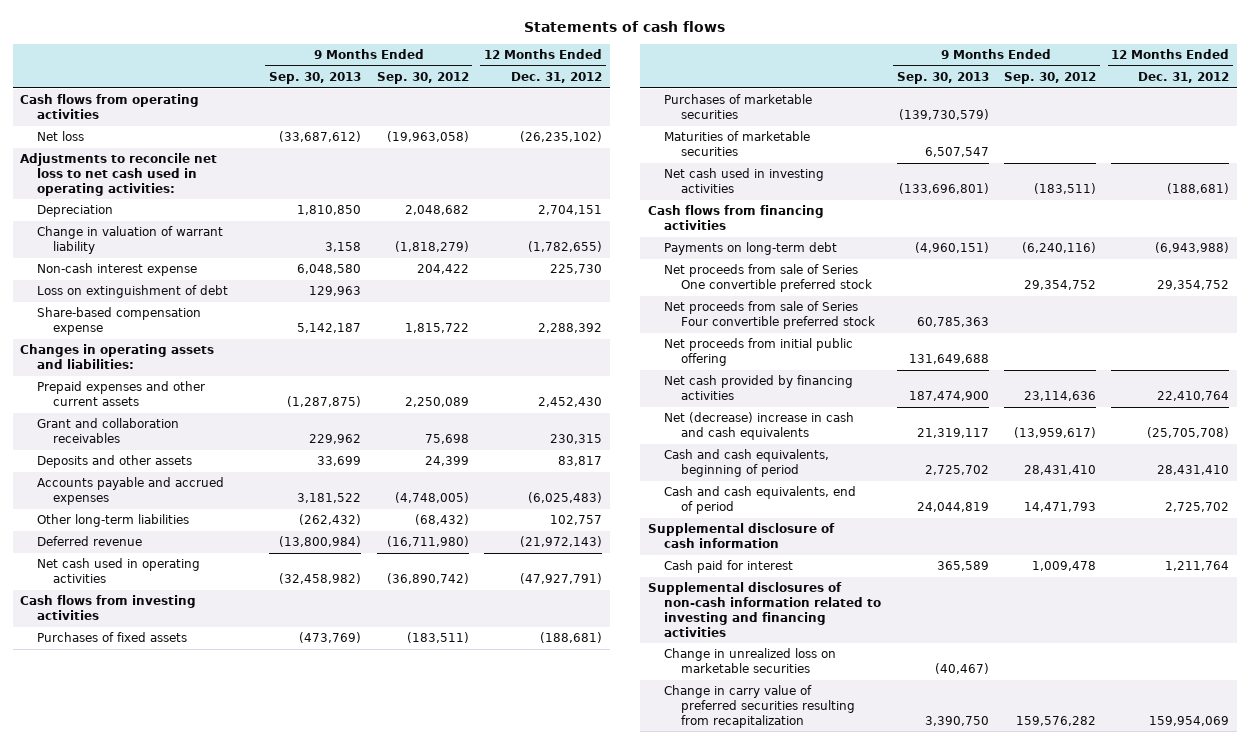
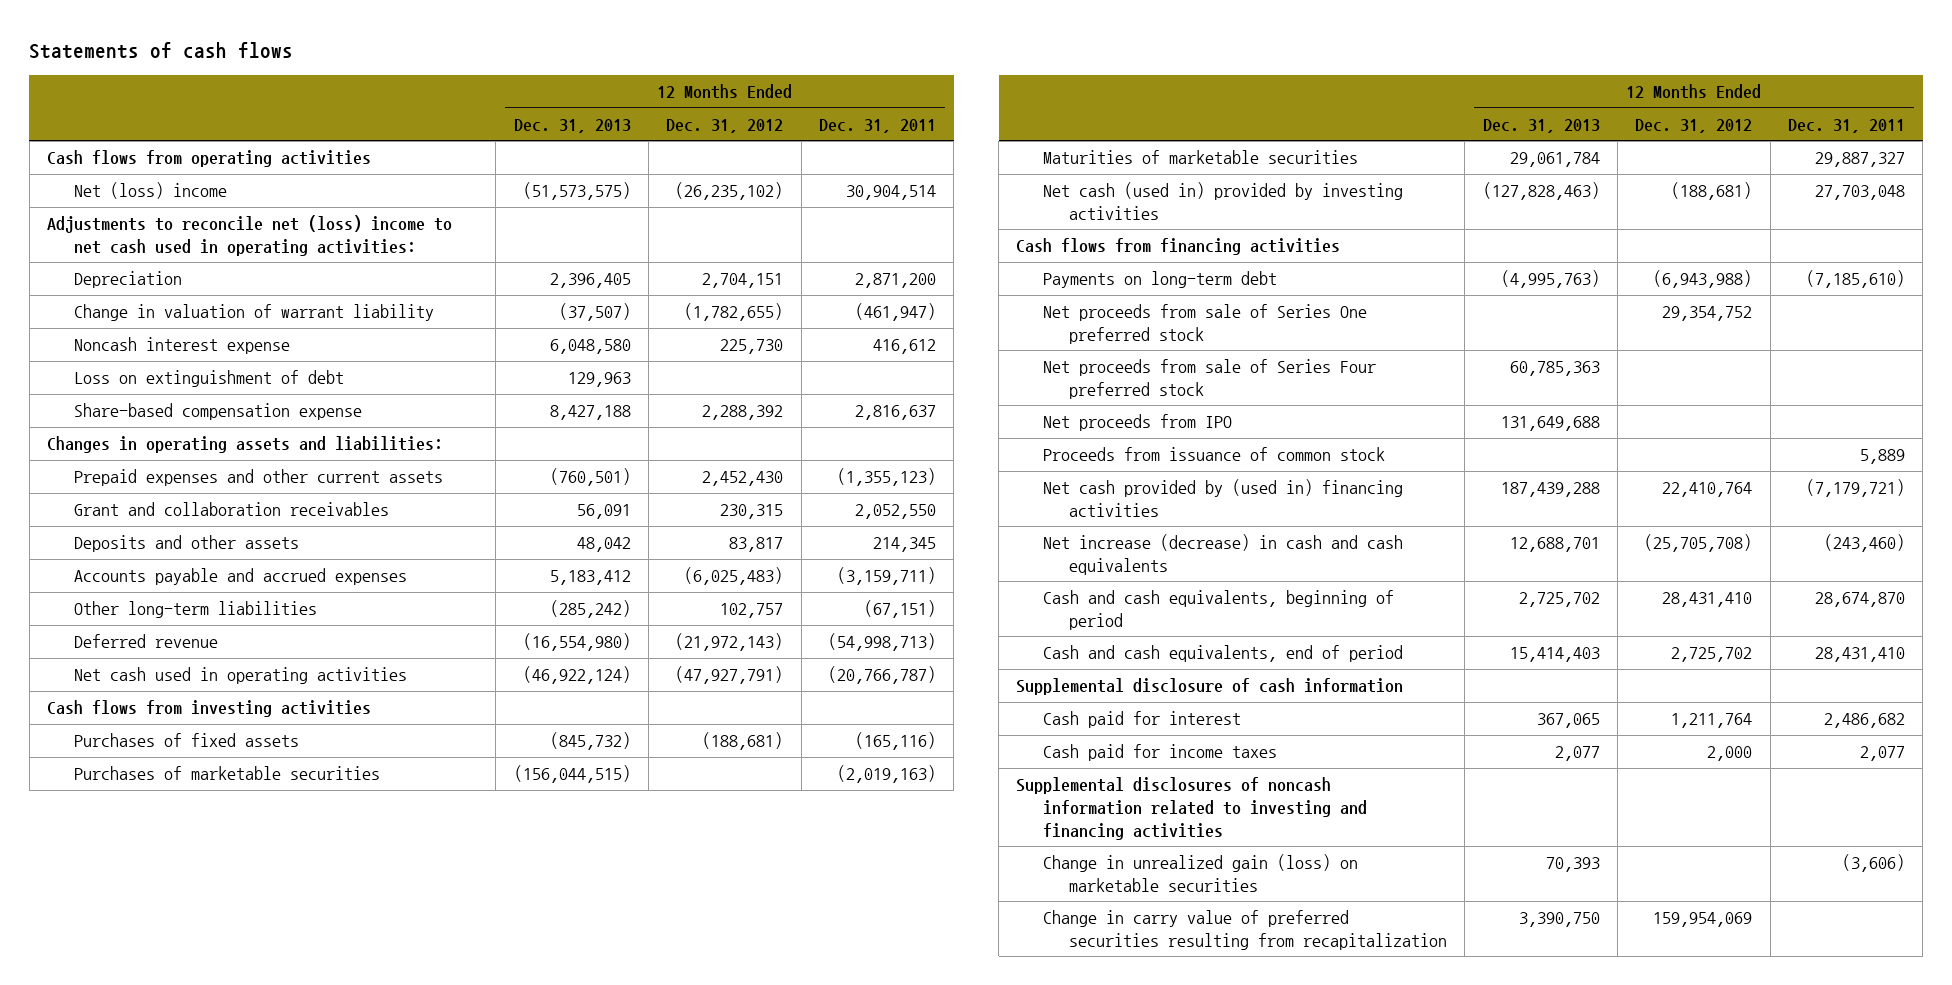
- | 9 Months Ended Sep. 30, 2013 | 9 Months Ended Sep. 30, 2012 | 12 Months Ended Dec. 31, 2012
+ | 12 Months Ended Dec. 31, 2013 | 12 Months Ended Dec. 31, 2012 | 12 Months Ended Dec. 31, 2011
- Net loss | (33,687,612) | (19,963,058) | (26,235,102)
- Adjustments to reconcile net loss to net cash used in operating activities:
+ Net (loss) income | (51,573,575) | (26,235,102) | 30,904,514
+ Adjustments to reconcile net (loss) income to net cash used in operating activities:
- Non-cash interest expense | 6,048,580 | 204,422 | 225,730
+ Noncash interest expense | 6,048,580 | 225,730 | 416,612
- Net cash used in investing activities | (133,696,801) | (183,511) | (188,681)
+ Net cash (used in) provided by investing activities | (127,828,463) | (188,681) | 27,703,048
- Net proceeds from sale of Series One convertible preferred stock | | 29,354,752 | 29,354,752
- Net proceeds from sale of Series Four convertible preferred stock | 60,785,363 | |
- Net proceeds from initial public offering | 131,649,688 | |
- Net cash provided by financing activities | 187,474,900 | 23,114,636 | 22,410,764
- Net (decrease) increase in cash and cash equivalents | 21,319,117 | (13,959,617) | (25,705,708)
+ Net proceeds from sale of Series One preferred stock | | 29,354,752 |
+ Net proceeds from sale of Series Four preferred stock | 60,785,363 | |
+ Net proceeds from IPO | 131,649,688 | |
+ Proceeds from issuance of common stock | | | 5,889
+ Net cash provided by (used in) financing activities | 187,439,288 | 22,410,764 | (7,179,721)
+ Net increase (decrease) in cash and cash equivalents | 12,688,701 | (25,705,708) | (243,460)
- Supplemental disclosures of non-cash information related to investing and financing activities
- Change in unrealized loss on marketable securities | (40,467) | |
+ Cash paid for income taxes | 2,077 | 2,000 | 2,077
+ Supplemental disclosures of noncash information related to investing and financing activities
+ Change in unrealized gain (loss) on marketable securities | 70,393 | | (3,606)

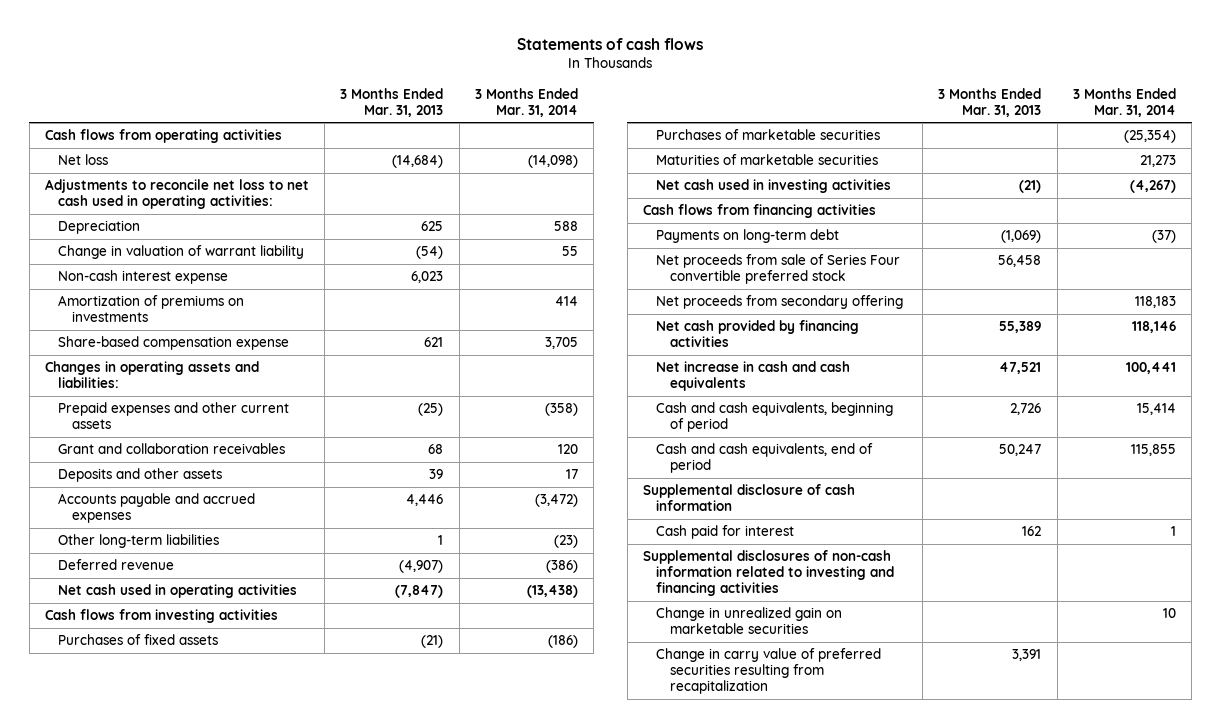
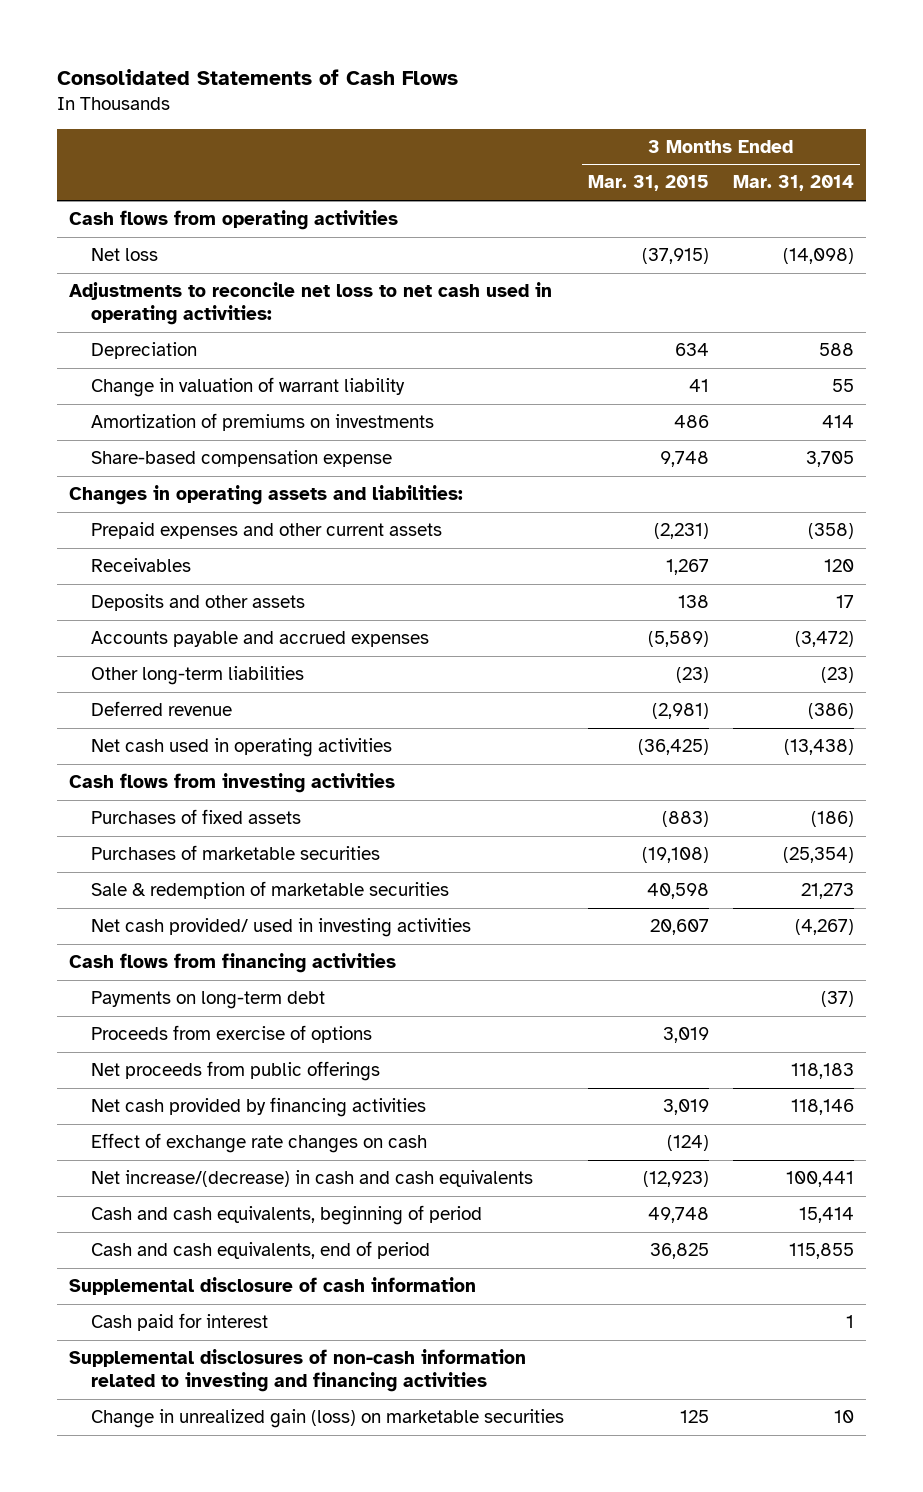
- Statements of cash flows
+ Consolidated Statements of Cash Flows
- | 3 Months Ended Mar. 31, 2013 | 3 Months Ended Mar. 31, 2014
+ | 3 Months Ended Mar. 31, 2015 | 3 Months Ended Mar. 31, 2014
- Non-cash interest expense | 6,023 |
- Grant and collaboration receivables | 68 | 120
+ Receivables | 1,267 | 120
- Maturities of marketable securities | | 21,273
- Net cash used in investing activities | (21) | (4,267)
+ Sale & redemption of marketable securities | 40,598 | 21,273
+ Net cash provided/ used in investing activities | 20,607 | (4,267)
- Net proceeds from sale of Series Four convertible preferred stock | 56,458 |
- Net proceeds from secondary offering | | 118,183
+ Proceeds from exercise of options | 3,019 |
+ Net proceeds from public offerings | | 118,183
- Net increase in cash and cash equivalents | 47,521 | 100,441
+ Effect of exchange rate changes on cash | (124) |
+ Net increase/(decrease) in cash and cash equivalents | (12,923) | 100,441
- Change in unrealized gain on marketable securities | | 10
- Change in carry value of preferred securities resulting from recapitalization | 3,391 |
+ Change in unrealized gain (loss) on marketable securities | 125 | 10

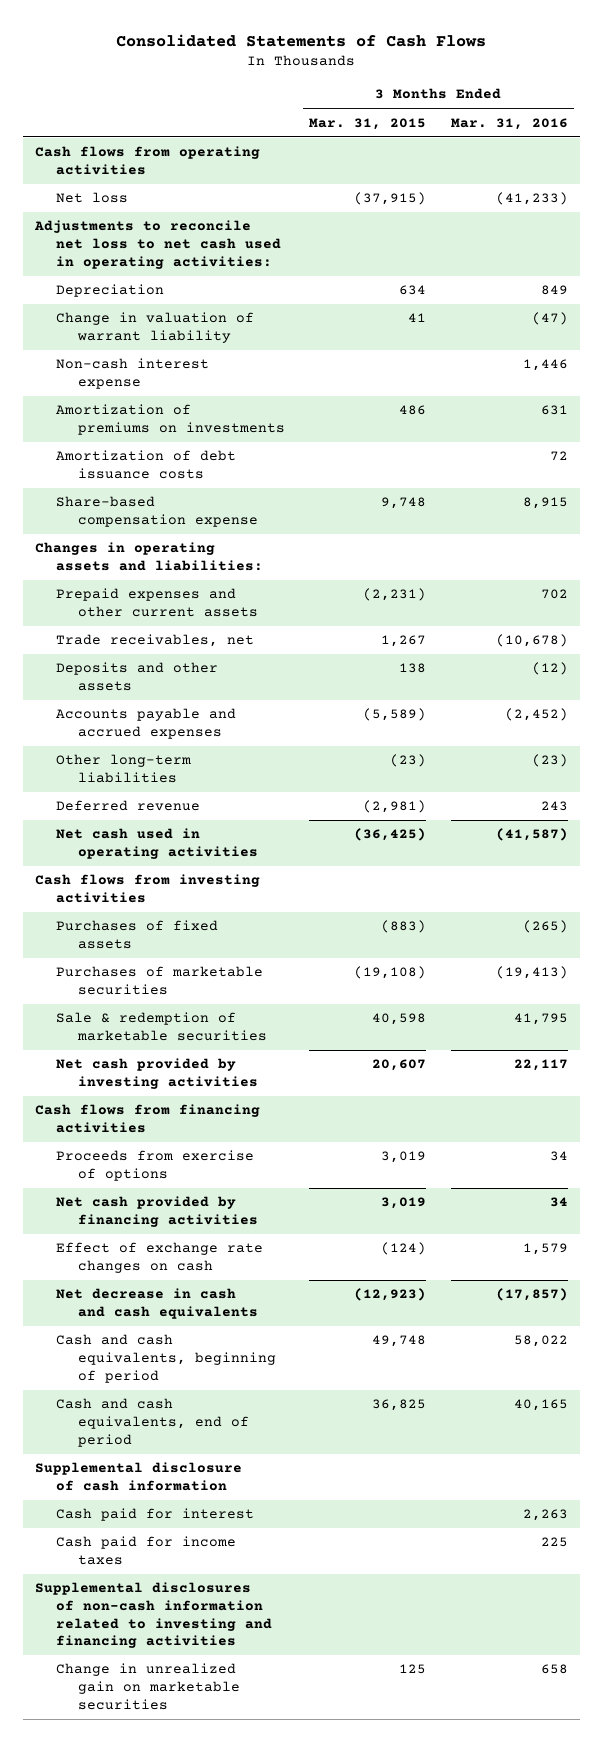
- | 3 Months Ended Mar. 31, 2015 | 3 Months Ended Mar. 31, 2014
+ | 3 Months Ended Mar. 31, 2015 | 3 Months Ended Mar. 31, 2016
+ Non-cash interest expense | | 1,446
+ Amortization of debt issuance costs | | 72
- Receivables | 1,267 | 120
+ Trade receivables, net | 1,267 | (10,678)
- Net cash provided/ used in investing activities | 20,607 | (4,267)
+ Net cash provided by investing activities | 20,607 | 22,117
- Payments on long-term debt | | (37)
- Net proceeds from public offerings | | 118,183
- Net increase/(decrease) in cash and cash equivalents | (12,923) | 100,441
+ Net decrease in cash and cash equivalents | (12,923) | (17,857)
+ Cash paid for income taxes | | 225
- Change in unrealized gain (loss) on marketable securities | 125 | 10
+ Change in unrealized gain on marketable securities | 125 | 658

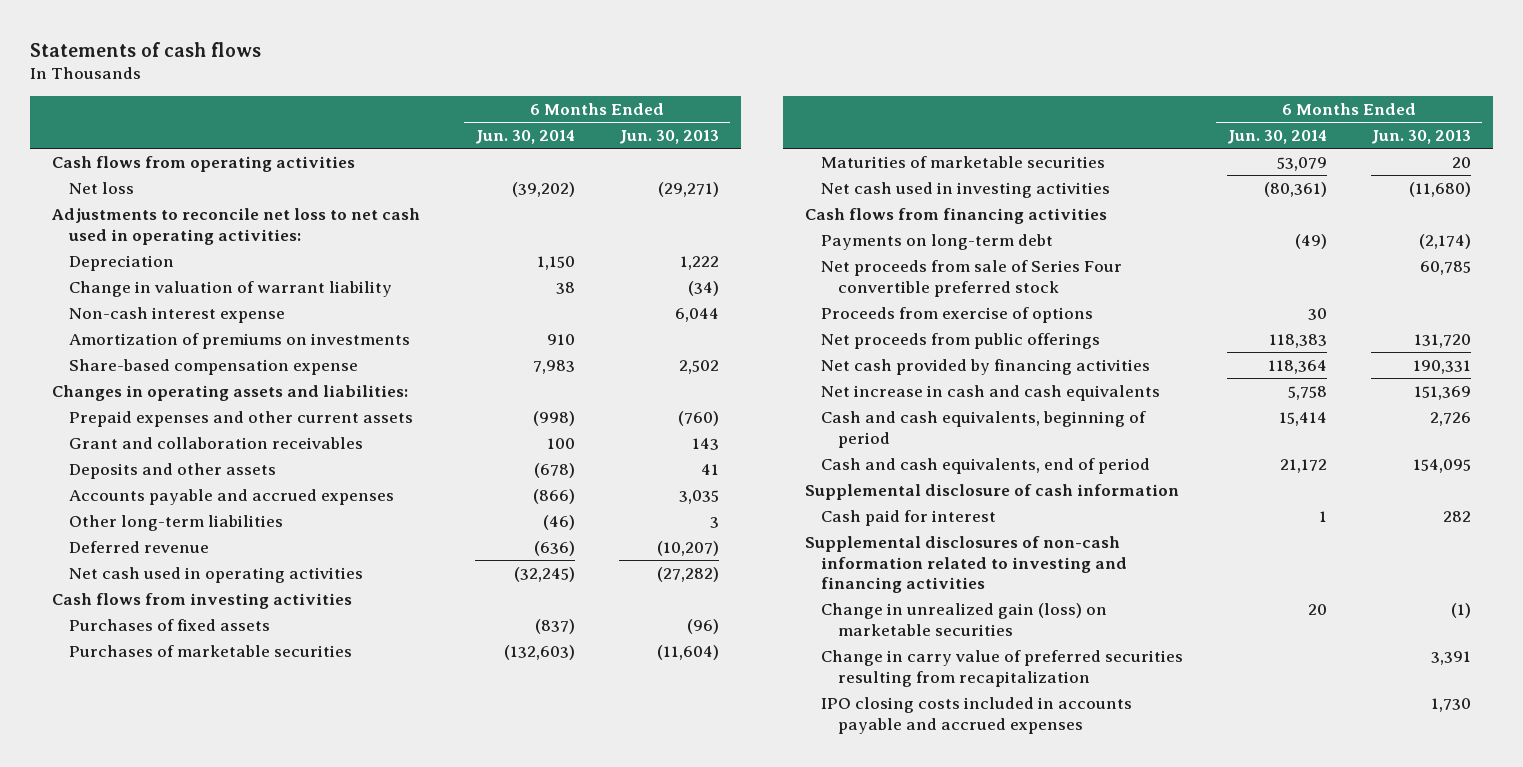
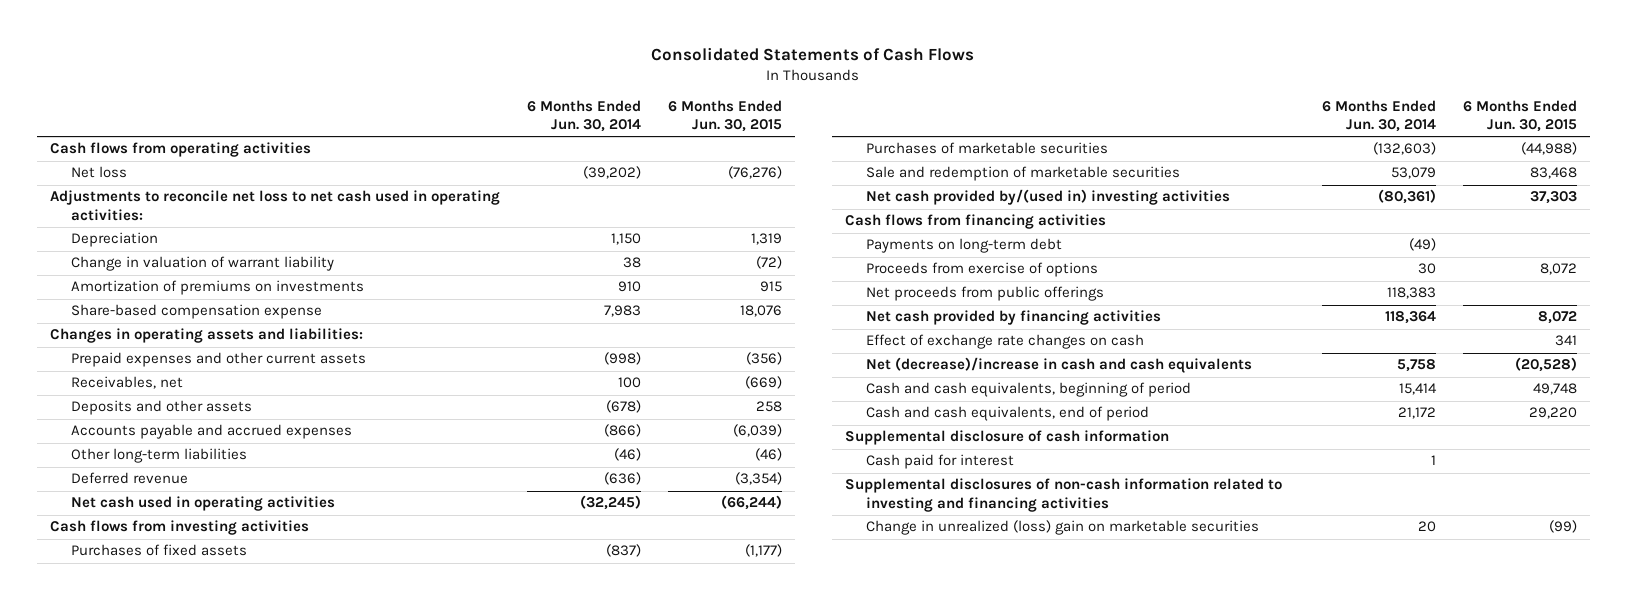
- Statements of cash flows
+ Consolidated Statements of Cash Flows
- | 6 Months Ended Jun. 30, 2014 | 6 Months Ended Jun. 30, 2013
+ | 6 Months Ended Jun. 30, 2014 | 6 Months Ended Jun. 30, 2015
- Non-cash interest expense | | 6,044
- Grant and collaboration receivables | 100 | 143
+ Receivables, net | 100 | (669)
- Maturities of marketable securities | 53,079 | 20
- Net cash used in investing activities | (80,361) | (11,680)
+ Sale and redemption of marketable securities | 53,079 | 83,468
+ Net cash provided by/(used in) investing activities | (80,361) | 37,303
- Net proceeds from sale of Series Four convertible preferred stock | | 60,785
- Net increase in cash and cash equivalents | 5,758 | 151,369
+ Effect of exchange rate changes on cash | | 341
+ Net (decrease)/increase in cash and cash equivalents | 5,758 | (20,528)
- Change in unrealized gain (loss) on marketable securities | 20 | (1)
- Change in carry value of preferred securities resulting from recapitalization | | 3,391
- IPO closing costs included in accounts payable and accrued expenses | | 1,730
+ Change in unrealized (loss) gain on marketable securities | 20 | (99)

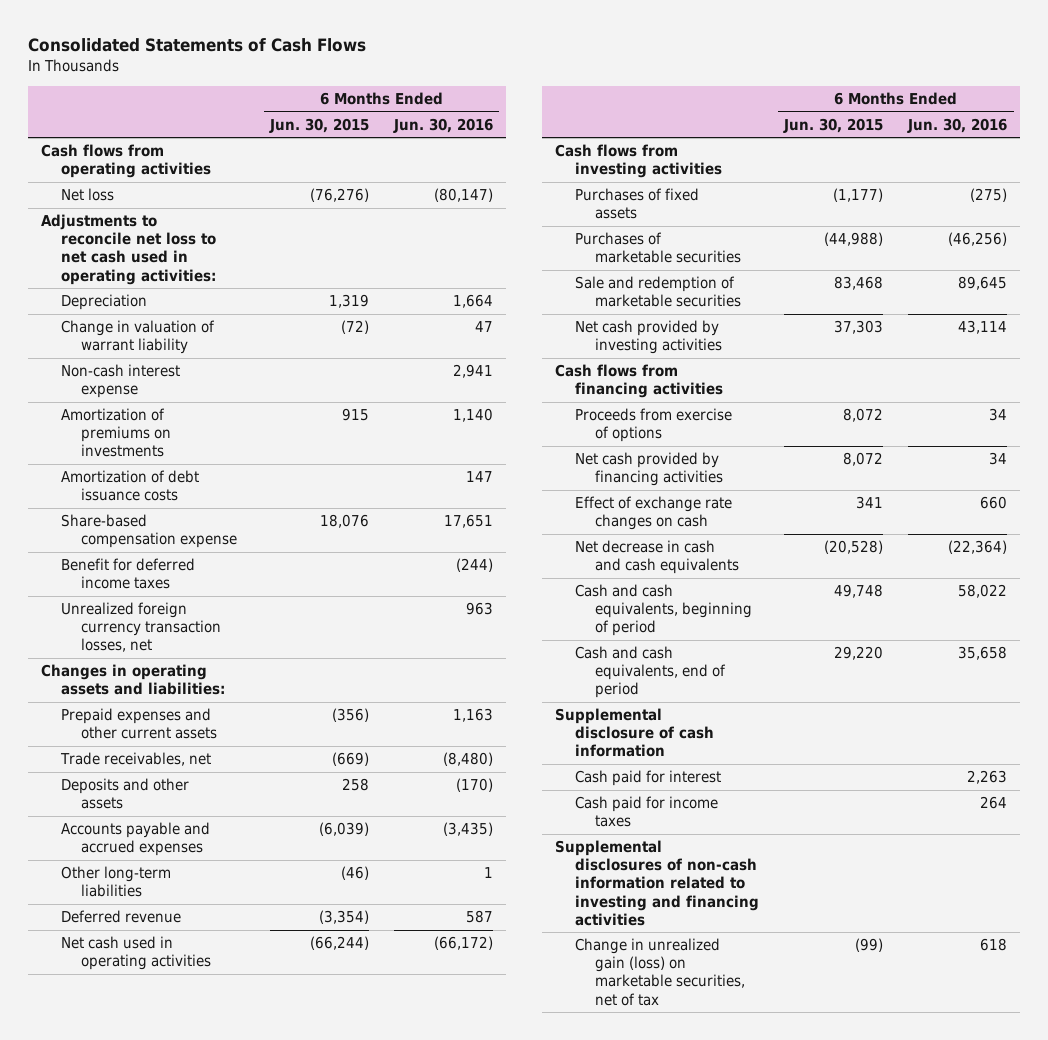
- | 6 Months Ended Jun. 30, 2014 | 6 Months Ended Jun. 30, 2015
+ | 6 Months Ended Jun. 30, 2015 | 6 Months Ended Jun. 30, 2016
+ Non-cash interest expense | | 2,941
+ Amortization of debt issuance costs | | 147
+ Benefit for deferred income taxes | | (244)
+ Unrealized foreign currency transaction losses, net | | 963
- Receivables, net | 100 | (669)
+ Trade receivables, net | (669) | (8,480)
- Net cash provided by/(used in) investing activities | (80,361) | 37,303
+ Net cash provided by investing activities | 37,303 | 43,114
- Payments on long-term debt | (49) |
- Net proceeds from public offerings | 118,383 |
- Net (decrease)/increase in cash and cash equivalents | 5,758 | (20,528)
+ Net decrease in cash and cash equivalents | (20,528) | (22,364)
+ Cash paid for income taxes | | 264
- Change in unrealized (loss) gain on marketable securities | 20 | (99)
+ Change in unrealized gain (loss) on marketable securities, net of tax | (99) | 618

